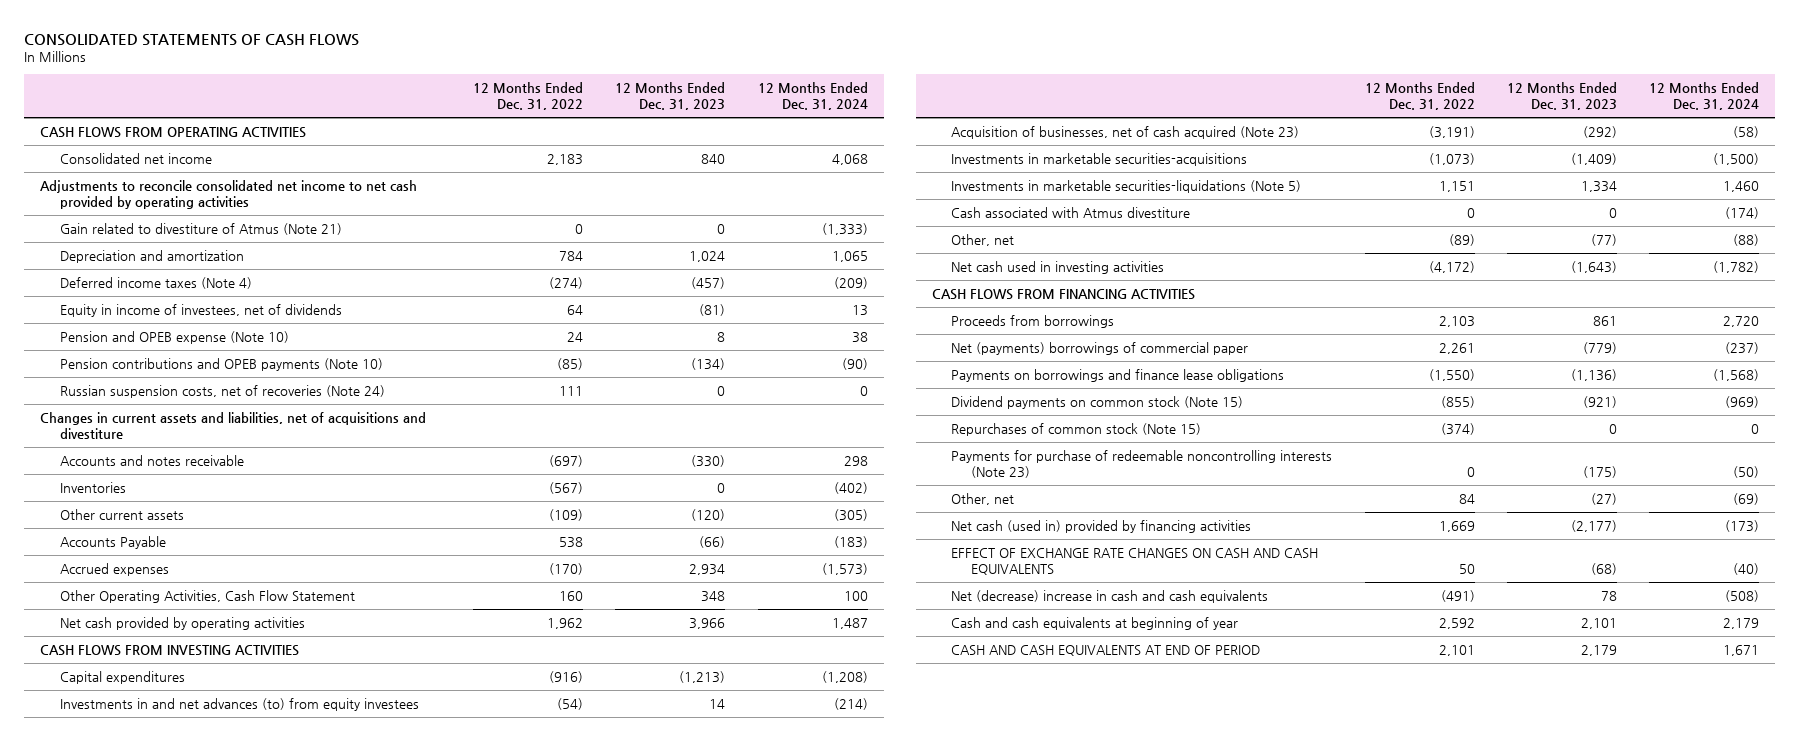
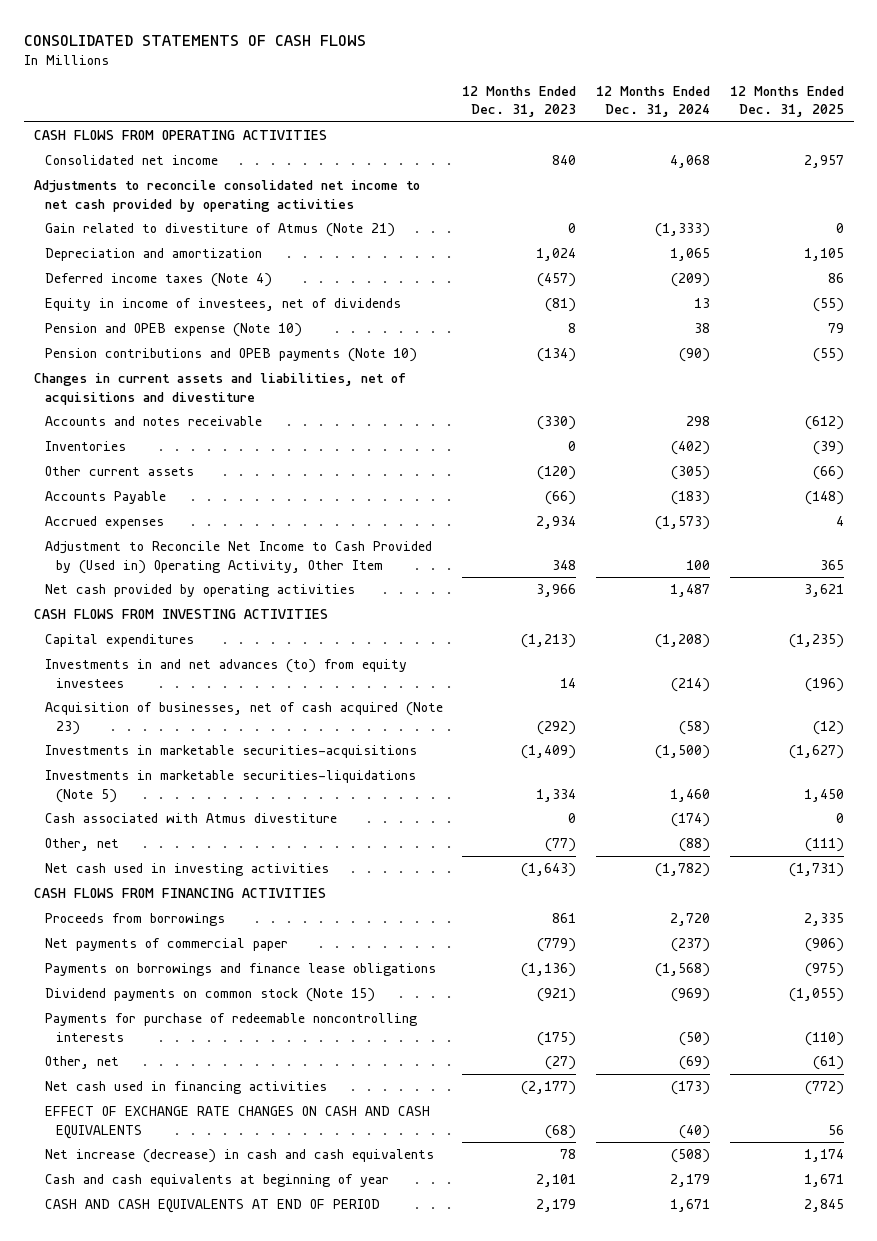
- | 12 Months Ended Dec. 31, 2022 | 12 Months Ended Dec. 31, 2023 | 12 Months Ended Dec. 31, 2024
+ | 12 Months Ended Dec. 31, 2023 | 12 Months Ended Dec. 31, 2024 | 12 Months Ended Dec. 31, 2025
- Russian suspension costs, net of recoveries (Note 24) | 111 | 0 | 0
- Other Operating Activities, Cash Flow Statement | 160 | 348 | 100
+ Adjustment to Reconcile Net Income to Cash Provided by (Used in) Operating Activity, Other Item | 348 | 100 | 365
- Net (payments) borrowings of commercial paper | 2,261 | (779) | (237)
+ Net payments of commercial paper | (779) | (237) | (906)
- Repurchases of common stock (Note 15) | (374) | 0 | 0
- Payments for purchase of redeemable noncontrolling interests (Note 23) | 0 | (175) | (50)
+ Payments for purchase of redeemable noncontrolling interests | (175) | (50) | (110)
- Net cash (used in) provided by financing activities | 1,669 | (2,177) | (173)
+ Net cash used in financing activities | (2,177) | (173) | (772)
- Net (decrease) increase in cash and cash equivalents | (491) | 78 | (508)
+ Net increase (decrease) in cash and cash equivalents | 78 | (508) | 1,174

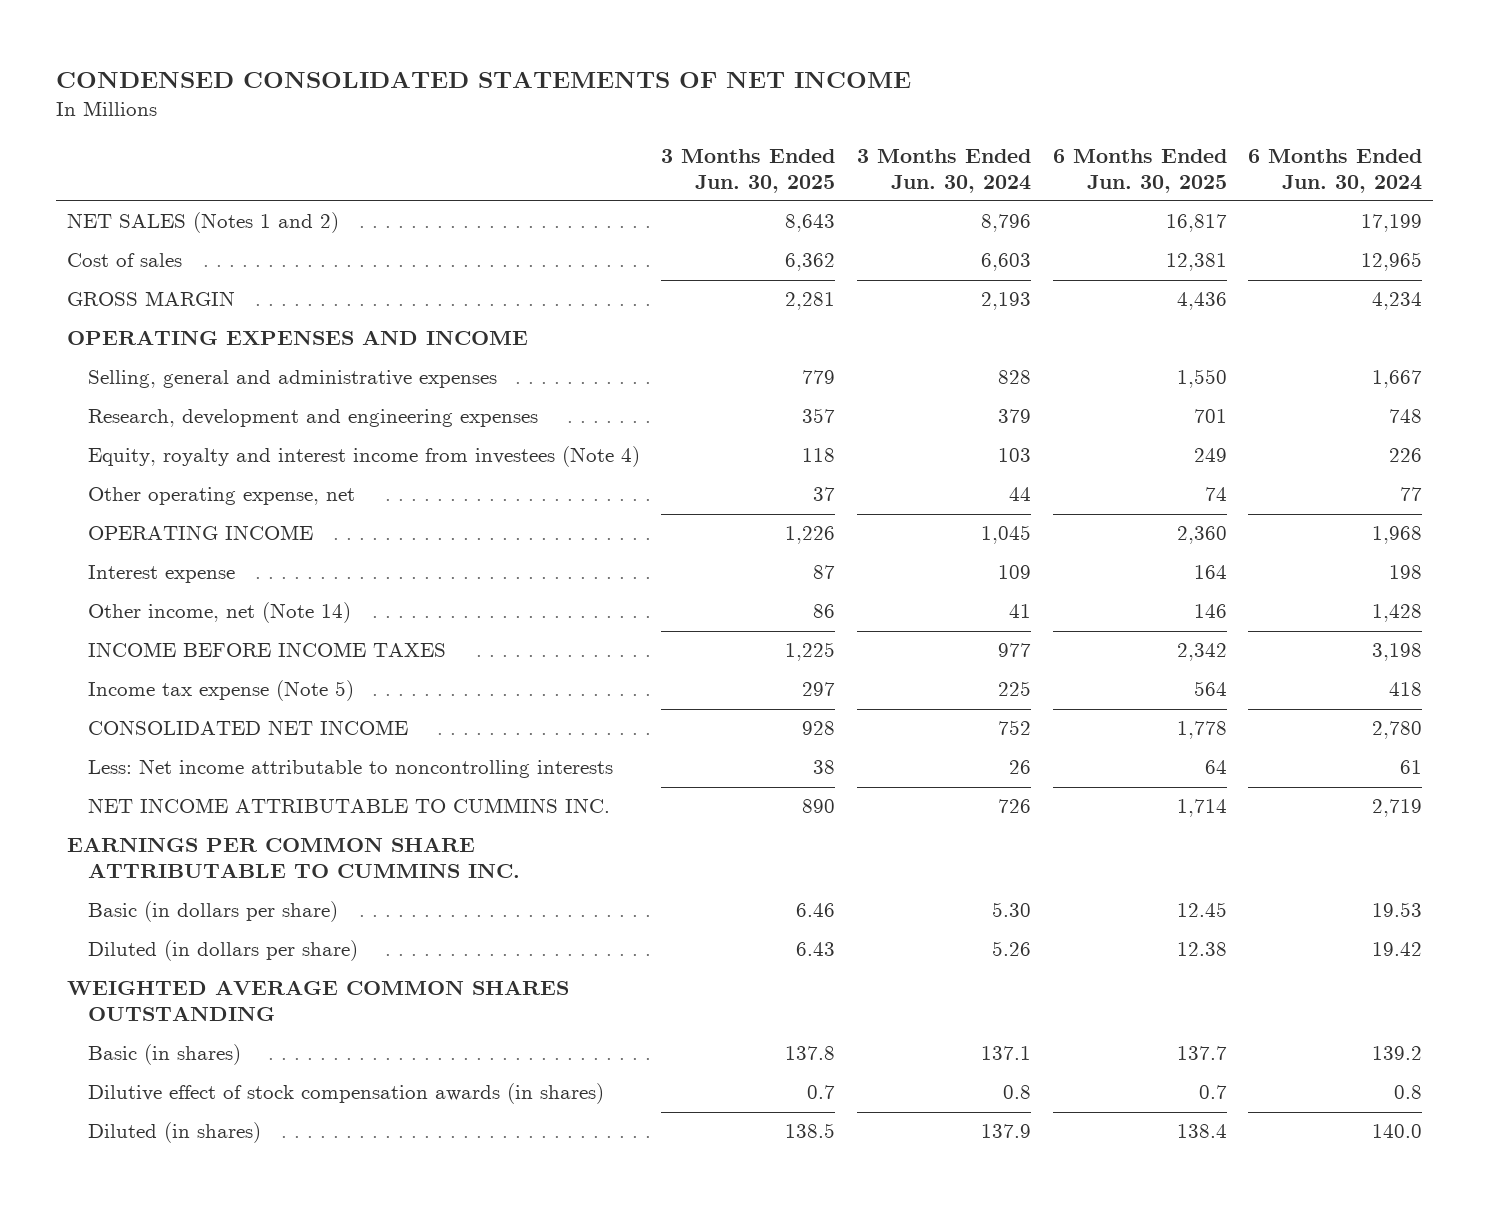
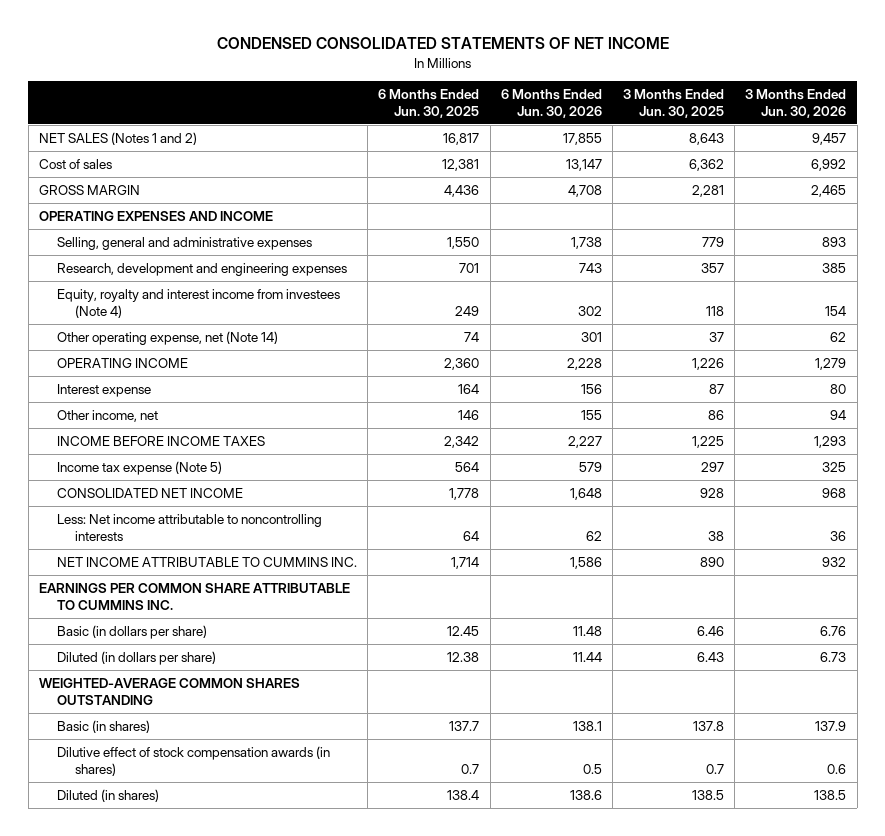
- | 3 Months Ended Jun. 30, 2025 | 3 Months Ended Jun. 30, 2024 | 6 Months Ended Jun. 30, 2025 | 6 Months Ended Jun. 30, 2024
+ | 6 Months Ended Jun. 30, 2025 | 6 Months Ended Jun. 30, 2026 | 3 Months Ended Jun. 30, 2025 | 3 Months Ended Jun. 30, 2026
- Other operating expense, net | 37 | 44 | 74 | 77
+ Other operating expense, net (Note 14) | 74 | 301 | 37 | 62
- Other income, net (Note 14) | 86 | 41 | 146 | 1,428
+ Other income, net | 146 | 155 | 86 | 94
- WEIGHTED AVERAGE COMMON SHARES OUTSTANDING
+ WEIGHTED-AVERAGE COMMON SHARES OUTSTANDING

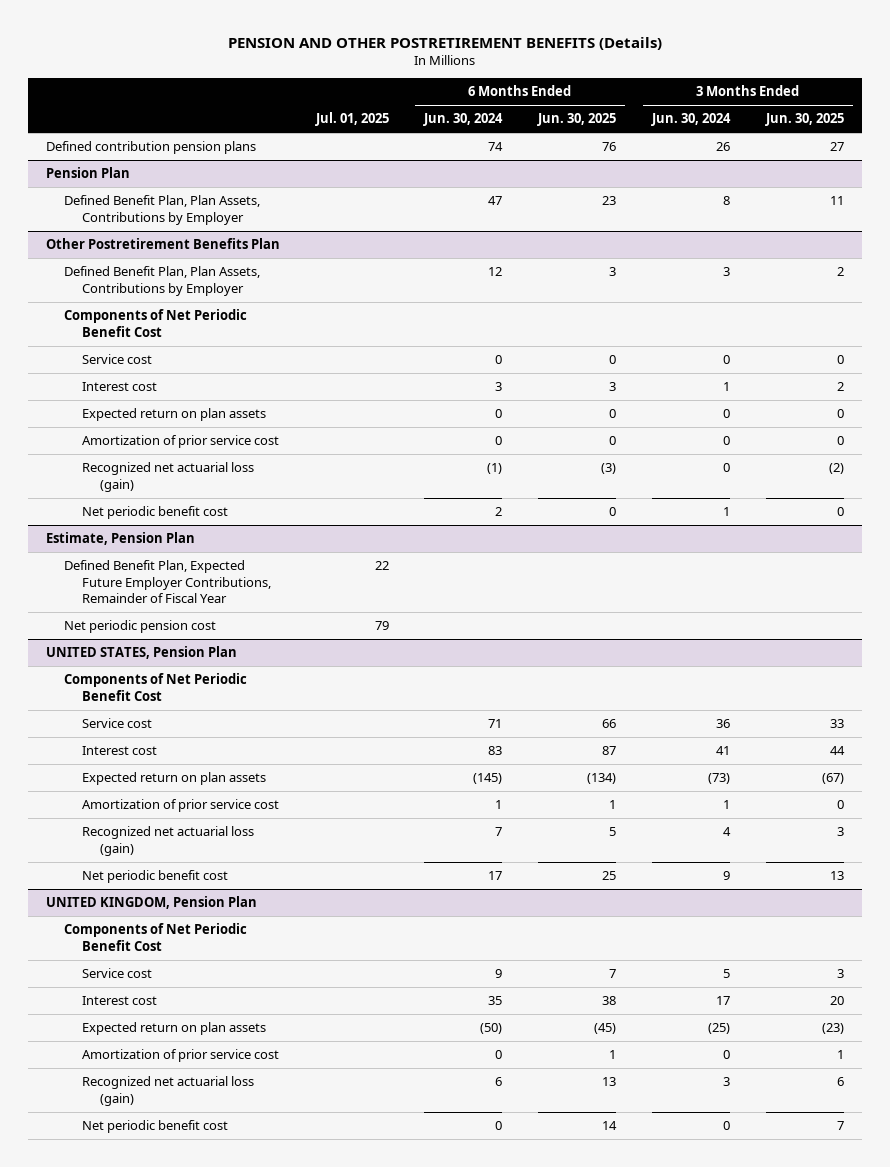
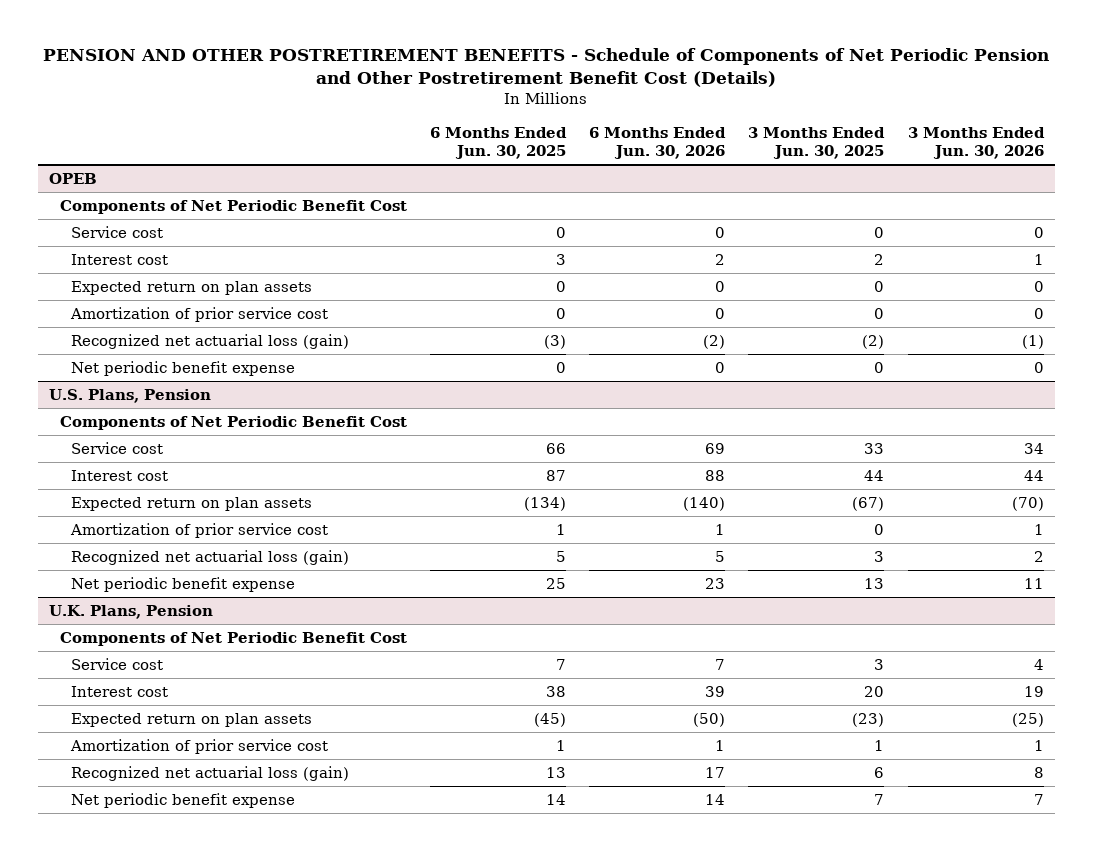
- PENSION AND OTHER POSTRETIREMENT BENEFITS (Details)
+ PENSION AND OTHER POSTRETIREMENT BENEFITS - Schedule of Components of Net Periodic Pension and Other Postretirement Benefit Cost (Details)
- | Jul. 01, 2025 | 6 Months Ended Jun. 30, 2024 | 6 Months Ended Jun. 30, 2025 | 3 Months Ended Jun. 30, 2024 | 3 Months Ended Jun. 30, 2025
+ | 6 Months Ended Jun. 30, 2025 | 6 Months Ended Jun. 30, 2026 | 3 Months Ended Jun. 30, 2025 | 3 Months Ended Jun. 30, 2026
- Defined contribution pension plans | | 74 | 76 | 26 | 27
- Pension Plan
- Defined Benefit Plan, Plan Assets, Contributions by Employer | | 47 | 23 | 8 | 11
- Other Postretirement Benefits Plan
- Defined Benefit Plan, Plan Assets, Contributions by Employer | | 12 | 3 | 3 | 2
+ OPEB
- Net periodic benefit cost | | 2 | 0 | 1 | 0
- Estimate, Pension Plan
- Defined Benefit Plan, Expected Future Employer Contributions, Remainder of Fiscal Year | 22 | | | |
- Net periodic pension cost | 79 | | | |
- UNITED STATES, Pension Plan
+ Net periodic benefit expense | 0 | 0 | 0 | 0
+ U.S. Plans, Pension
- Net periodic benefit cost | | 17 | 25 | 9 | 13
- UNITED KINGDOM, Pension Plan
+ Net periodic benefit expense | 25 | 23 | 13 | 11
+ U.K. Plans, Pension
- Net periodic benefit cost | | 0 | 14 | 0 | 7
+ Net periodic benefit expense | 14 | 14 | 7 | 7

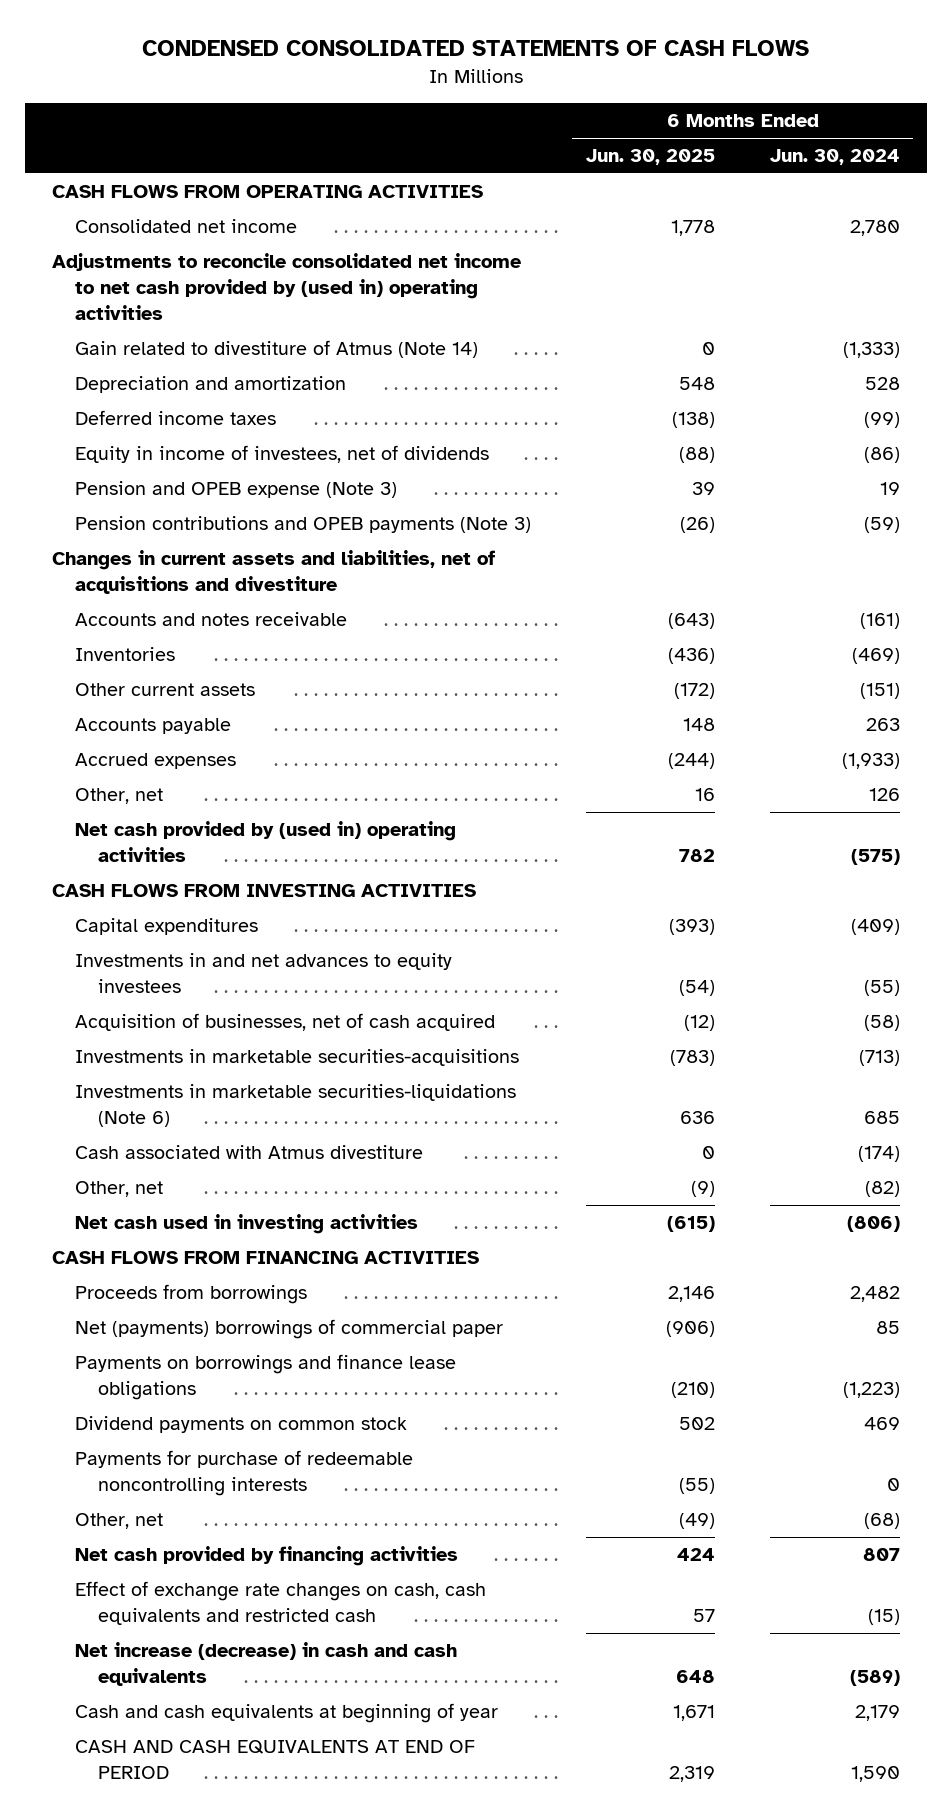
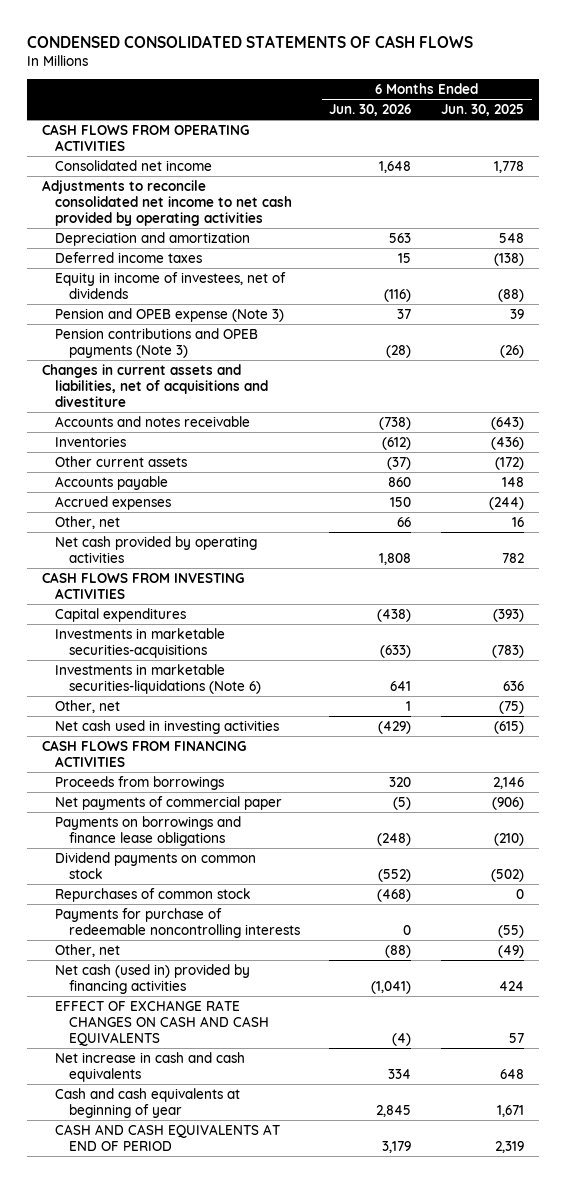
- | 6 Months Ended Jun. 30, 2025 | 6 Months Ended Jun. 30, 2024
+ | 6 Months Ended Jun. 30, 2026 | 6 Months Ended Jun. 30, 2025
- Adjustments to reconcile consolidated net income to net cash provided by (used in) operating activities
- Gain related to divestiture of Atmus (Note 14) | 0 | (1,333)
+ Adjustments to reconcile consolidated net income to net cash provided by operating activities
- Net cash provided by (used in) operating activities | 782 | (575)
+ Net cash provided by operating activities | 1,808 | 782
- Investments in and net advances to equity investees | (54) | (55)
- Acquisition of businesses, net of cash acquired | (12) | (58)
- Cash associated with Atmus divestiture | 0 | (174)
- Other, net | (9) | (82)
+ Other, net | 1 | (75)
- Net (payments) borrowings of commercial paper | (906) | 85
+ Net payments of commercial paper | (5) | (906)
- Dividend payments on common stock | 502 | 469
+ Dividend payments on common stock | (552) | (502)
+ Repurchases of common stock | (468) | 0
- Net cash provided by financing activities | 424 | 807
- Effect of exchange rate changes on cash, cash equivalents and restricted cash | 57 | (15)
- Net increase (decrease) in cash and cash equivalents | 648 | (589)
+ Net cash (used in) provided by financing activities | (1,041) | 424
+ EFFECT OF EXCHANGE RATE CHANGES ON CASH AND CASH EQUIVALENTS | (4) | 57
+ Net increase in cash and cash equivalents | 334 | 648

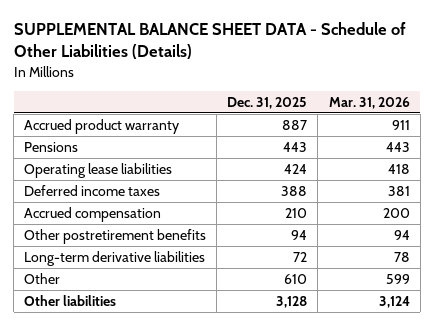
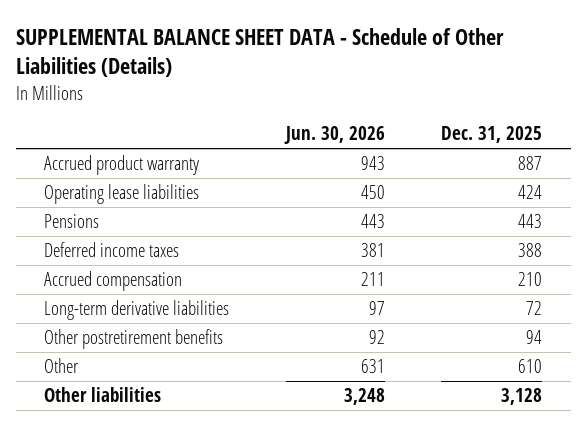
- | Dec. 31, 2025 | Mar. 31, 2026
+ | Jun. 30, 2026 | Dec. 31, 2025
moved down: Pensions | 443 | 443
moved down: Other postretirement benefits | 92 | 94

